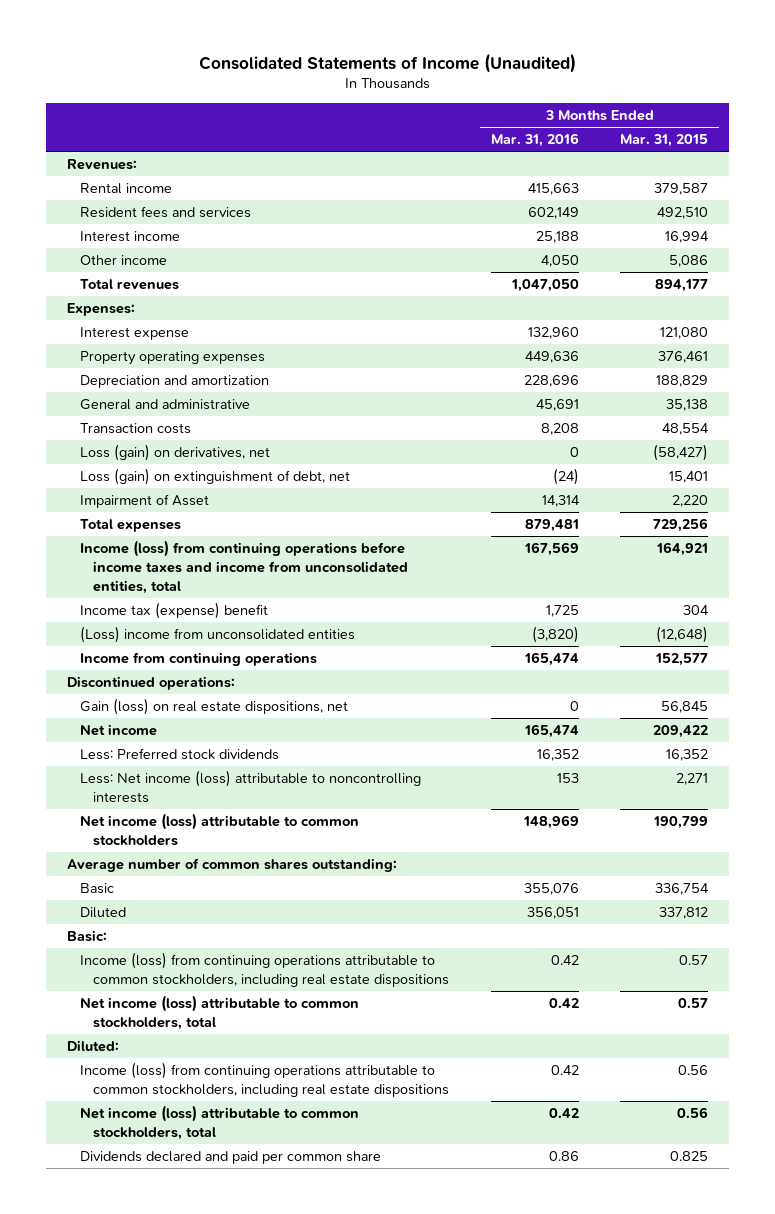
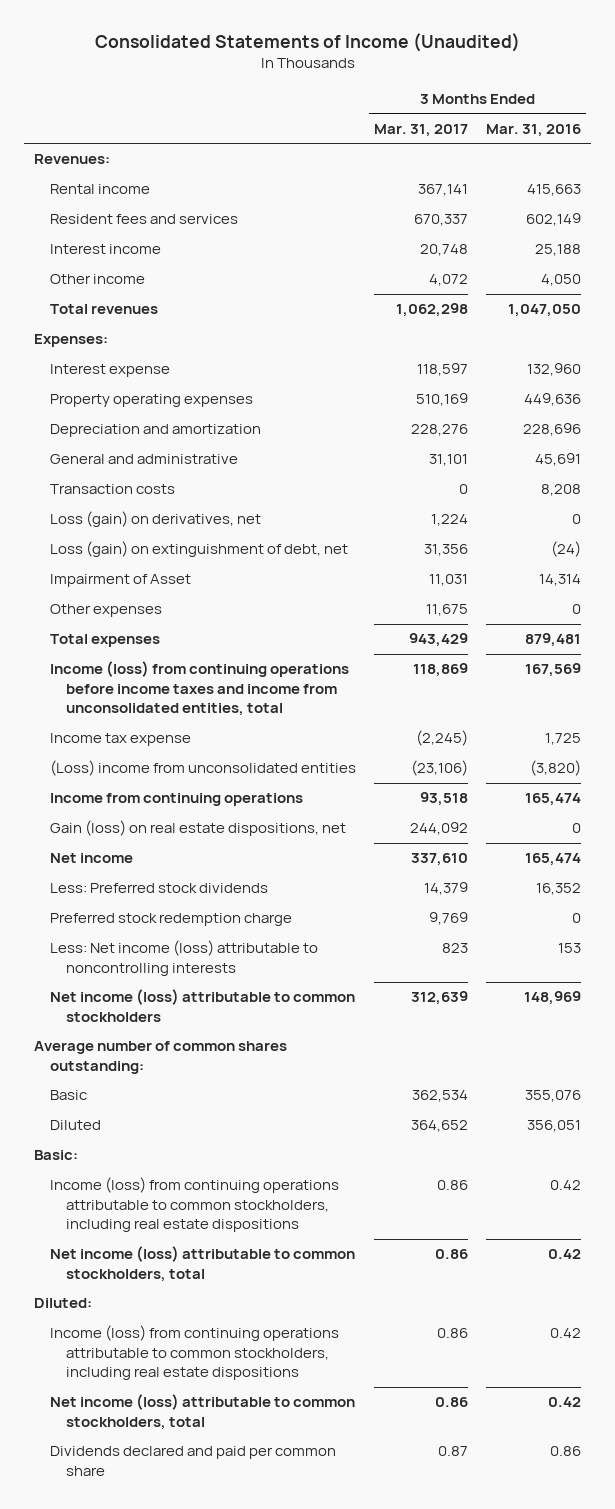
- | 3 Months Ended Mar. 31, 2016 | 3 Months Ended Mar. 31, 2015
+ | 3 Months Ended Mar. 31, 2017 | 3 Months Ended Mar. 31, 2016
+ Other expenses | 11,675 | 0
- Income tax (expense) benefit | 1,725 | 304
+ Income tax expense | (2,245) | 1,725
- Discontinued operations:
+ Preferred stock redemption charge | 9,769 | 0

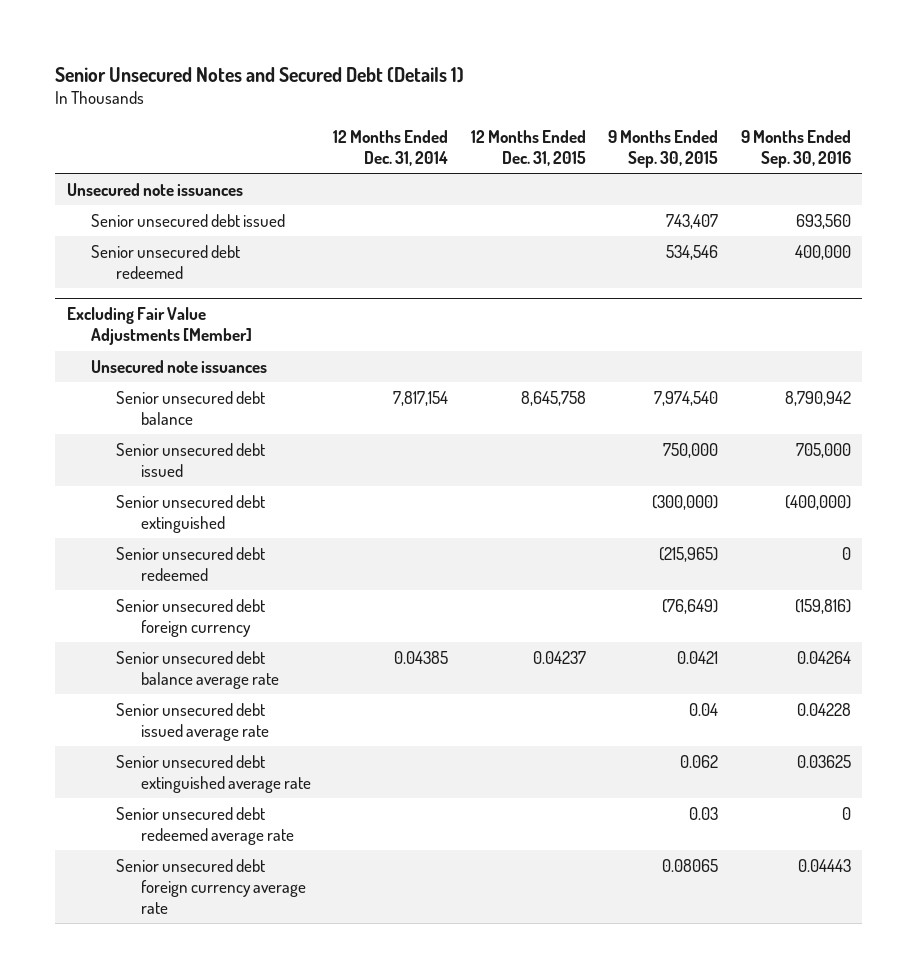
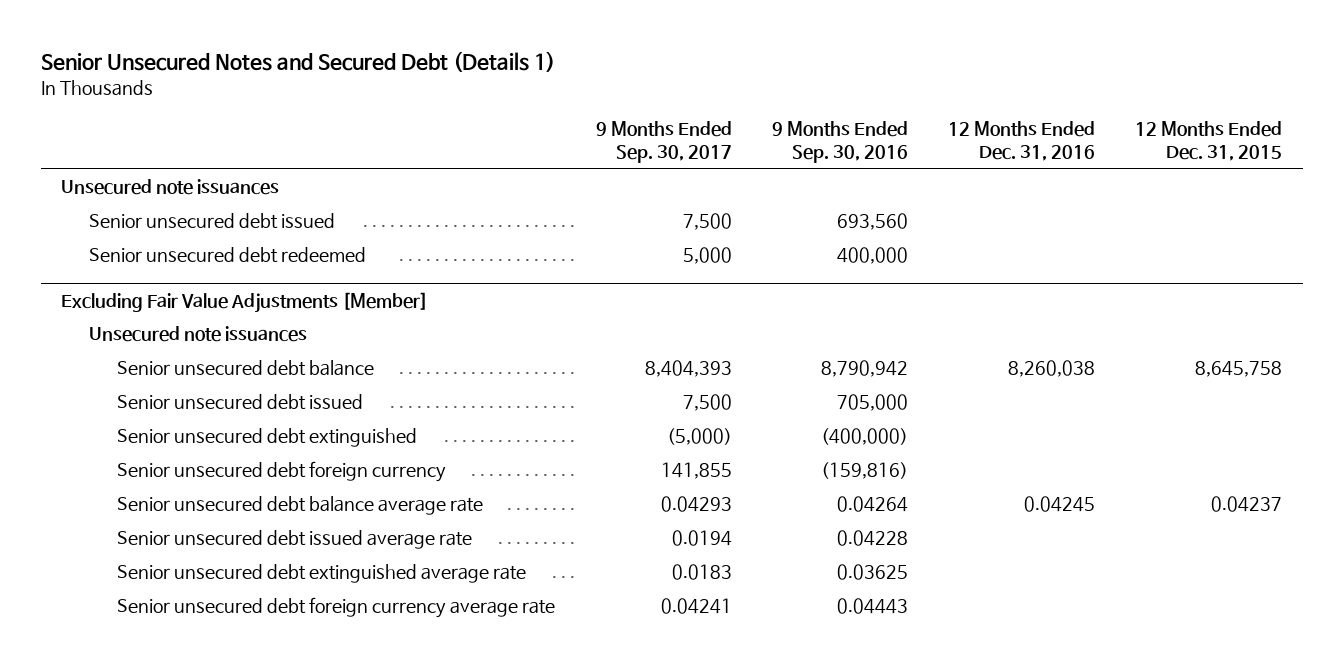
- | 12 Months Ended Dec. 31, 2014 | 12 Months Ended Dec. 31, 2015 | 9 Months Ended Sep. 30, 2015 | 9 Months Ended Sep. 30, 2016
+ | 9 Months Ended Sep. 30, 2017 | 9 Months Ended Sep. 30, 2016 | 12 Months Ended Dec. 31, 2016 | 12 Months Ended Dec. 31, 2015
@ Excluding Fair Value Adjustments [Member]
- Senior unsecured debt redeemed | | | (215,965) | 0
- Senior unsecured debt redeemed average rate | | | 0.03 | 0

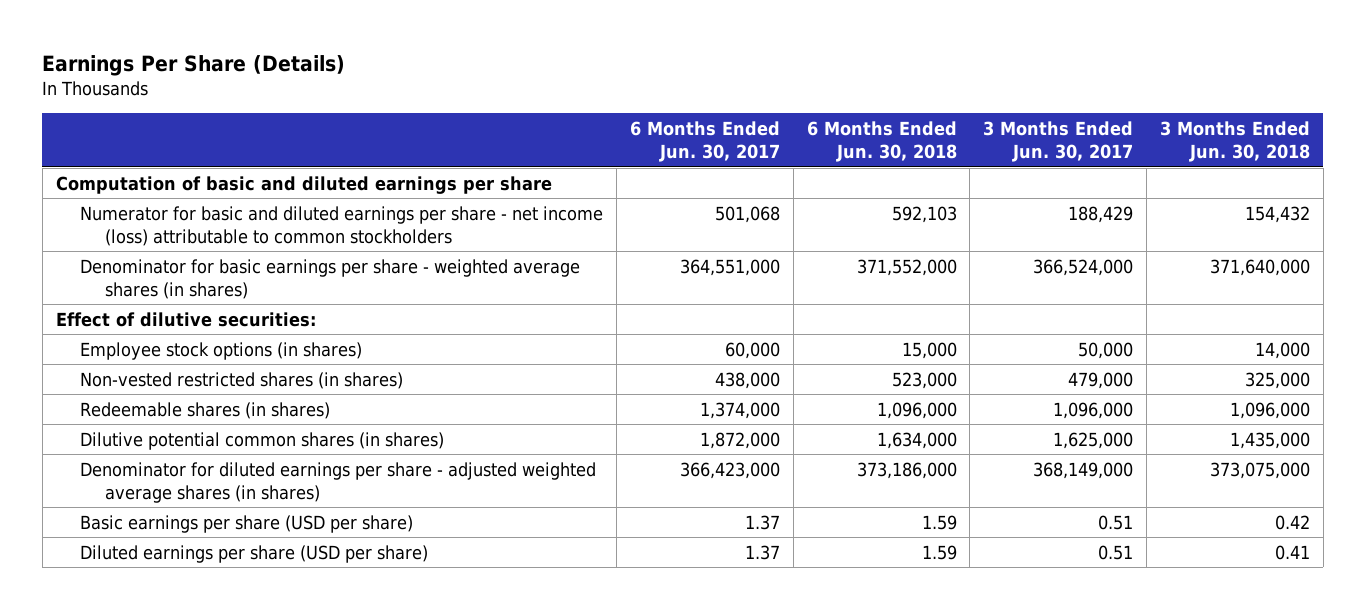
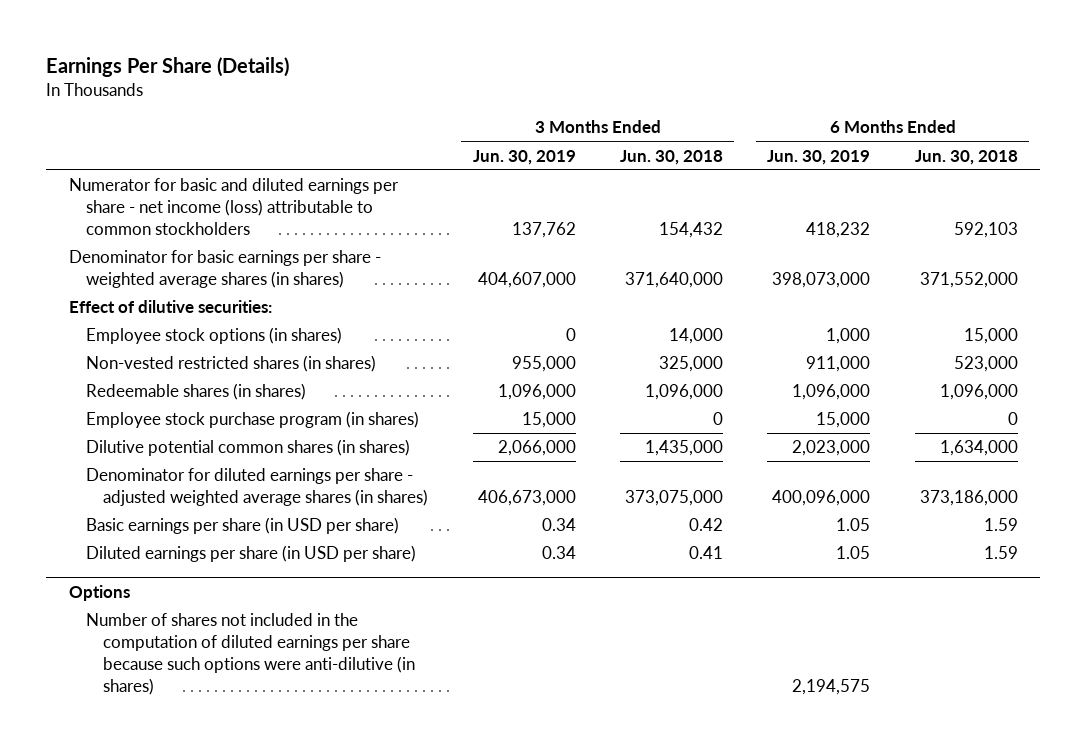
- | 6 Months Ended Jun. 30, 2017 | 6 Months Ended Jun. 30, 2018 | 3 Months Ended Jun. 30, 2017 | 3 Months Ended Jun. 30, 2018
+ | 3 Months Ended Jun. 30, 2019 | 3 Months Ended Jun. 30, 2018 | 6 Months Ended Jun. 30, 2019 | 6 Months Ended Jun. 30, 2018
- Computation of basic and diluted earnings per share
+ Employee stock purchase program (in shares) | 15,000 | 0 | 15,000 | 0
- Basic earnings per share (USD per share) | 1.37 | 1.59 | 0.51 | 0.42
- Diluted earnings per share (USD per share) | 1.37 | 1.59 | 0.51 | 0.41
+ Basic earnings per share (in USD per share) | 0.34 | 0.42 | 1.05 | 1.59
+ Diluted earnings per share (in USD per share) | 0.34 | 0.41 | 1.05 | 1.59
+ Options
+ Number of shares not included in the computation of diluted earnings per share because such options were anti-dilutive (in shares) | | | 2,194,575 |

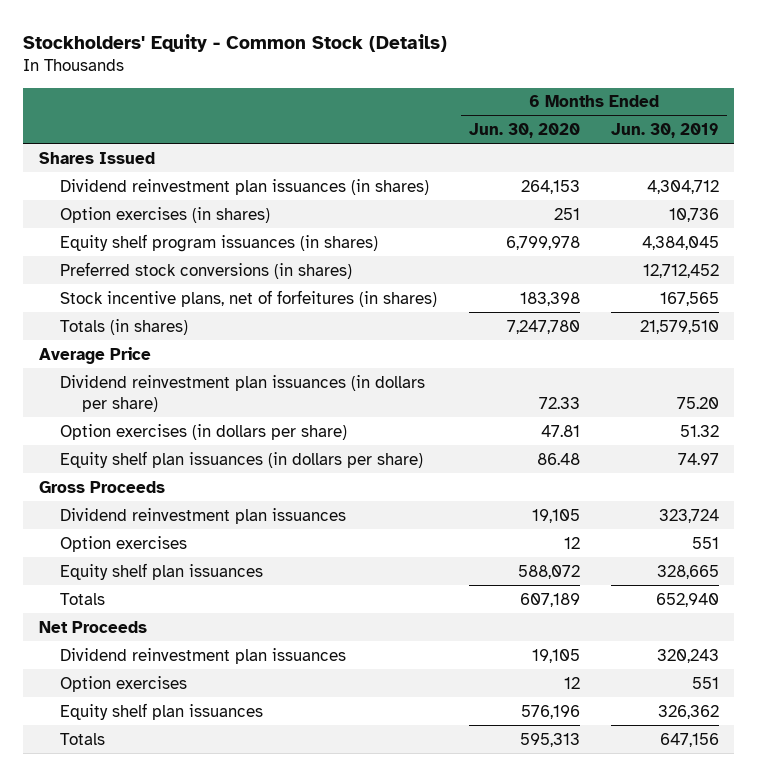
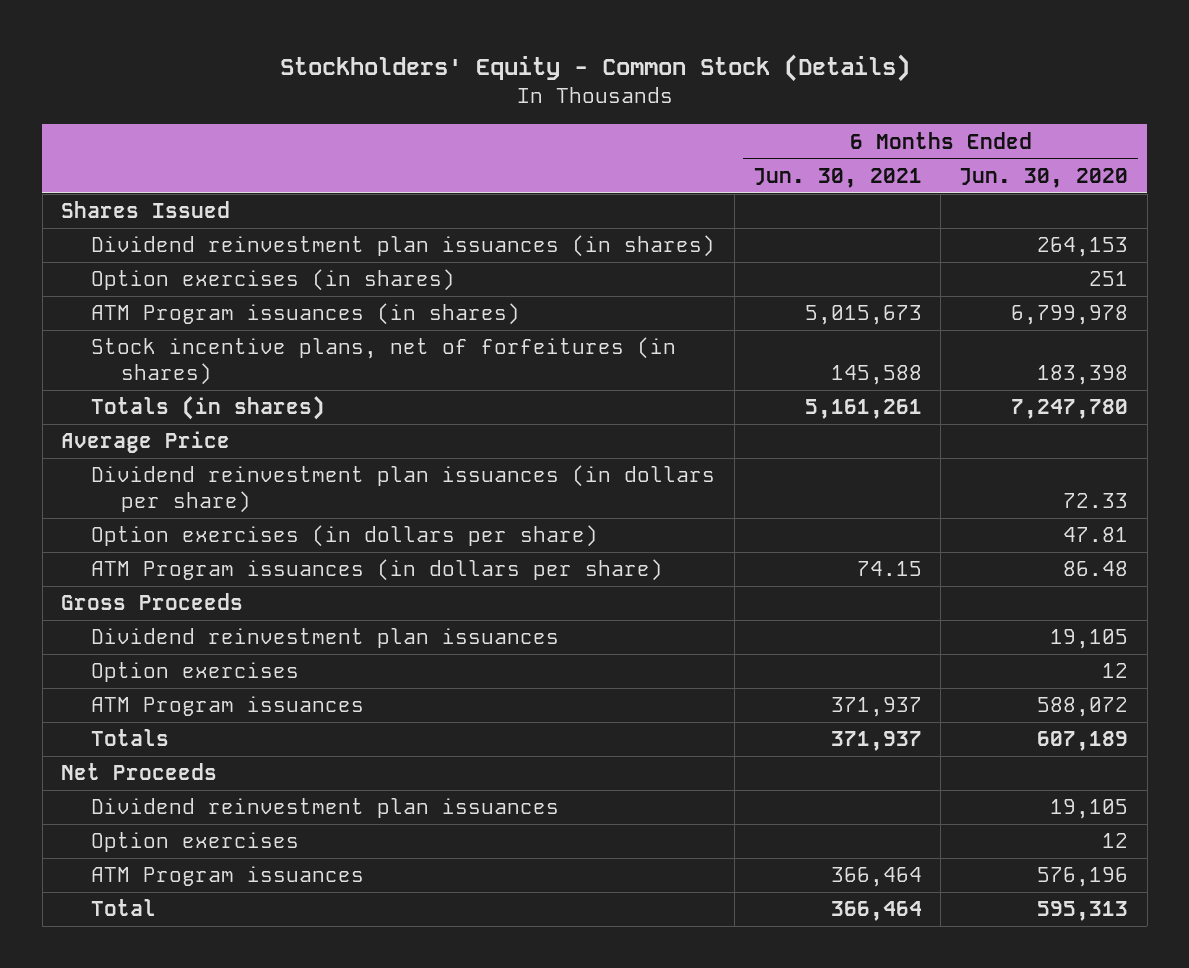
- | 6 Months Ended Jun. 30, 2020 | 6 Months Ended Jun. 30, 2019
+ | 6 Months Ended Jun. 30, 2021 | 6 Months Ended Jun. 30, 2020
- Equity shelf program issuances (in shares) | 6,799,978 | 4,384,045
- Preferred stock conversions (in shares) | | 12,712,452
+ ATM Program issuances (in shares) | 5,015,673 | 6,799,978
- Equity shelf plan issuances (in dollars per share) | 86.48 | 74.97
+ ATM Program issuances (in dollars per share) | 74.15 | 86.48
- Equity shelf plan issuances | 588,072 | 328,665
+ ATM Program issuances | 371,937 | 588,072
- Equity shelf plan issuances | 576,196 | 326,362
- Totals | 595,313 | 647,156
+ ATM Program issuances | 366,464 | 576,196
+ Total | 366,464 | 595,313

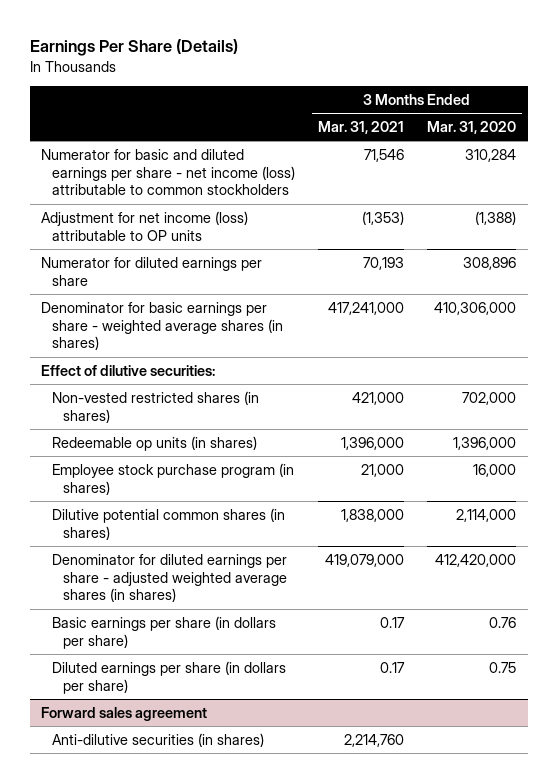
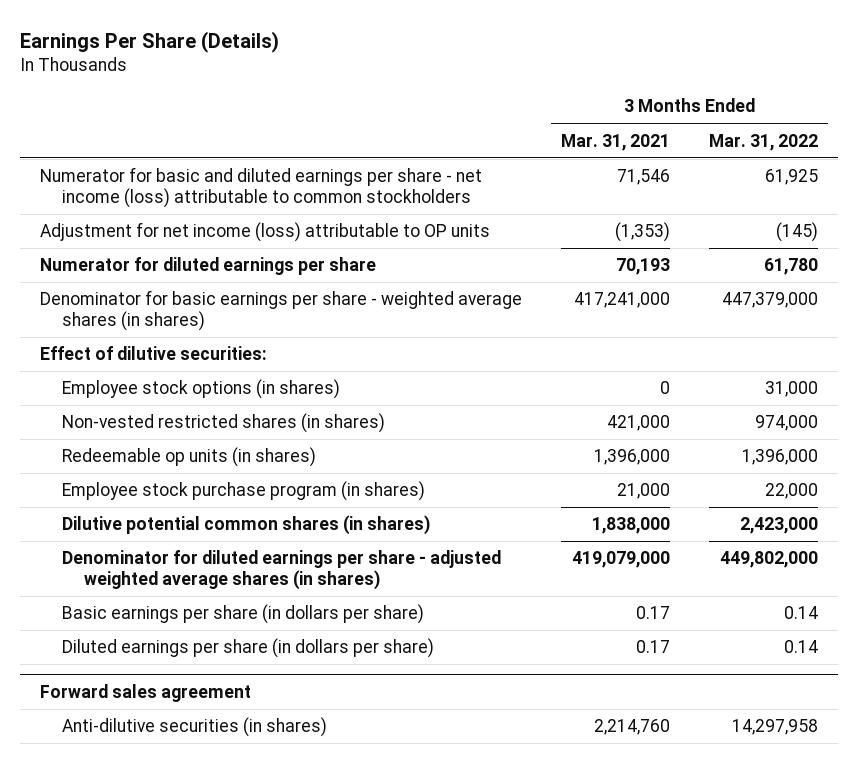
- | 3 Months Ended Mar. 31, 2021 | 3 Months Ended Mar. 31, 2020
+ | 3 Months Ended Mar. 31, 2021 | 3 Months Ended Mar. 31, 2022
+ Employee stock options (in shares) | 0 | 31,000

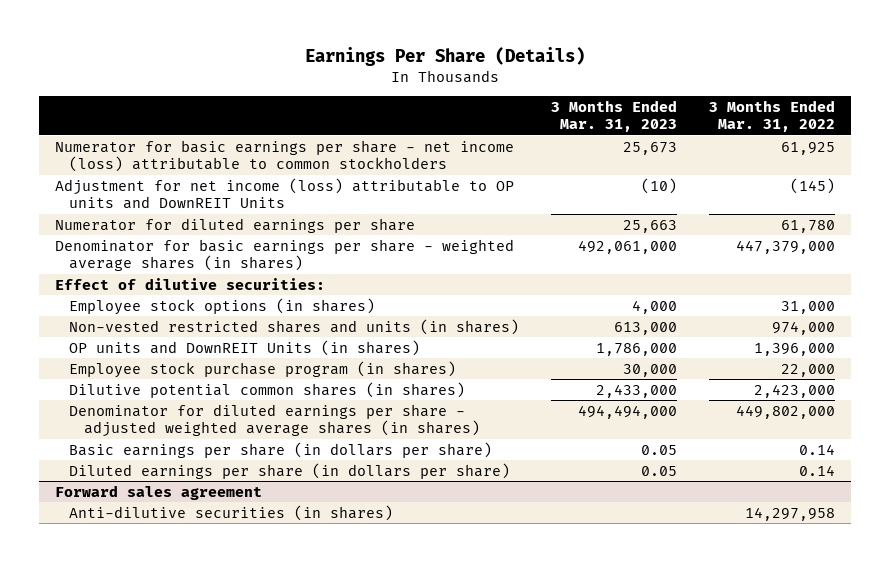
- | 3 Months Ended Mar. 31, 2021 | 3 Months Ended Mar. 31, 2022
+ | 3 Months Ended Mar. 31, 2023 | 3 Months Ended Mar. 31, 2022
- Numerator for basic and diluted earnings per share - net income (loss) attributable to common stockholders | 71,546 | 61,925
- Adjustment for net income (loss) attributable to OP units | (1,353) | (145)
+ Numerator for basic earnings per share - net income (loss) attributable to common stockholders | 25,673 | 61,925
+ Adjustment for net income (loss) attributable to OP units and DownREIT Units | (10) | (145)
- Non-vested restricted shares (in shares) | 421,000 | 974,000
- Redeemable op units (in shares) | 1,396,000 | 1,396,000
+ Non-vested restricted shares and units (in shares) | 613,000 | 974,000
+ OP units and DownREIT Units (in shares) | 1,786,000 | 1,396,000

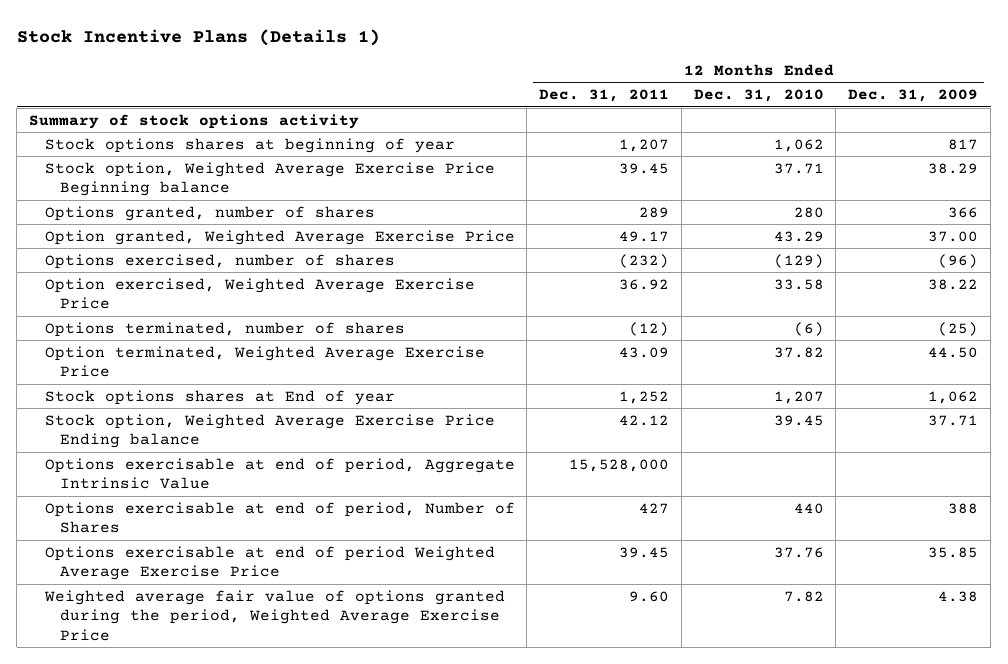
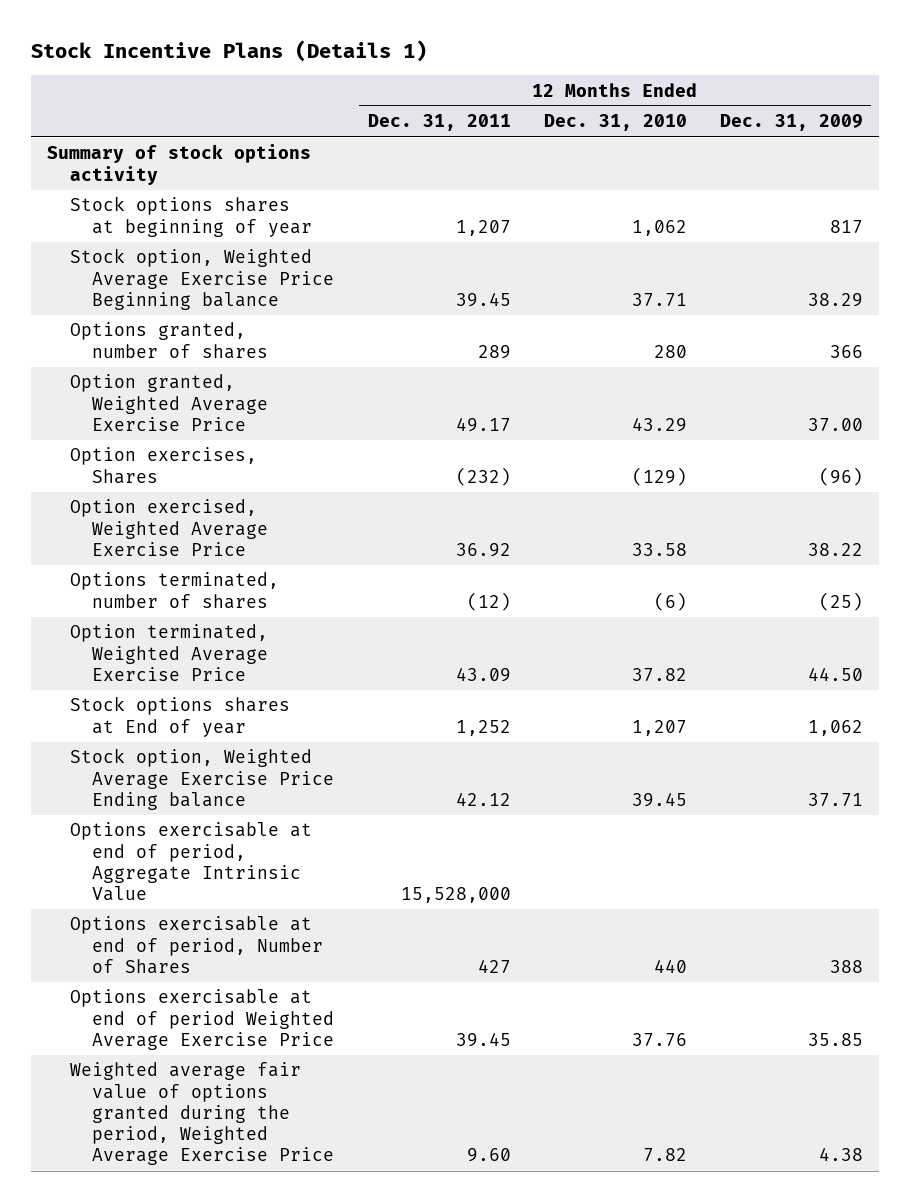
- Options exercised, number of shares | (232) | (129) | (96)
+ Option exercises, Shares | (232) | (129) | (96)

